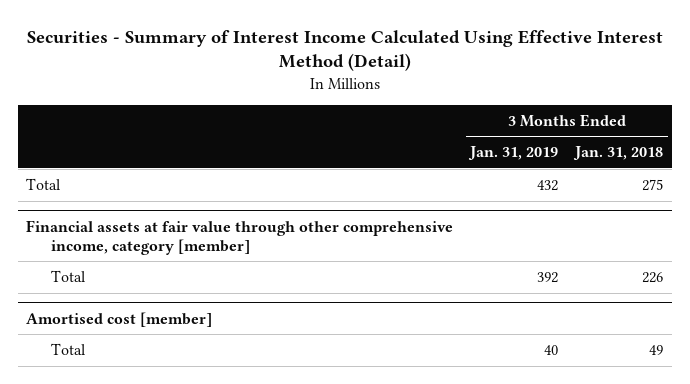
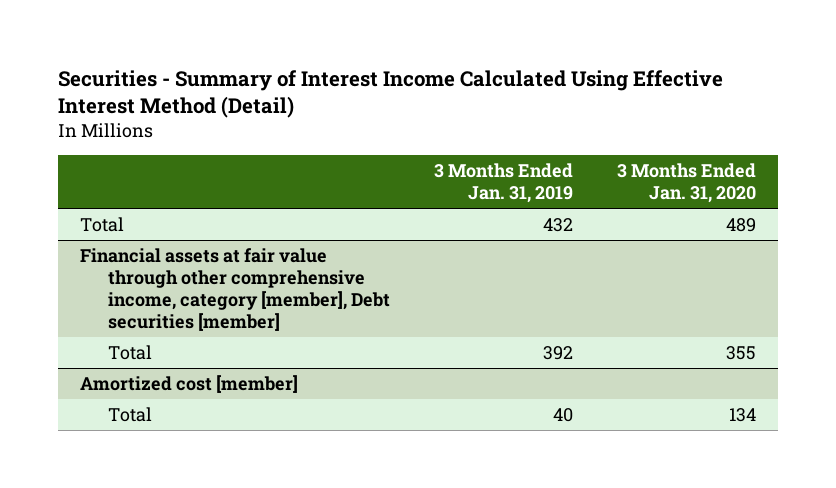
- | 3 Months Ended Jan. 31, 2019 | 3 Months Ended Jan. 31, 2018
+ | 3 Months Ended Jan. 31, 2019 | 3 Months Ended Jan. 31, 2020
- Financial assets at fair value through other comprehensive income, category [member]
+ Financial assets at fair value through other comprehensive income, category [member], Debt securities [member]
- Amortised cost [member]
+ Amortized cost [member]

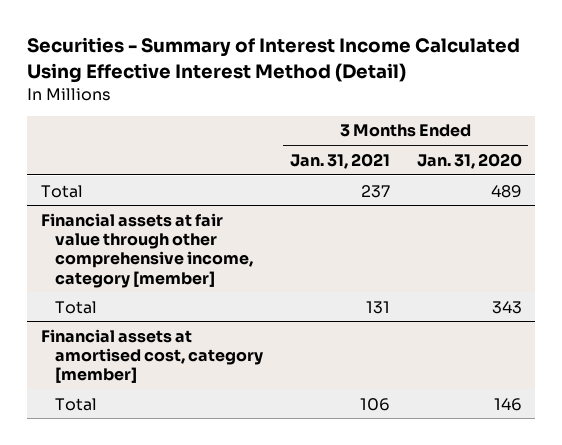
- | 3 Months Ended Jan. 31, 2019 | 3 Months Ended Jan. 31, 2020
+ | 3 Months Ended Jan. 31, 2021 | 3 Months Ended Jan. 31, 2020
- Financial assets at fair value through other comprehensive income, category [member], Debt securities [member]
- Total | 392 | 355
- Amortized cost [member]
- Total | 40 | 134
+ Financial assets at fair value through other comprehensive income, category [member]
+ Total | 131 | 343
+ Financial assets at amortised cost, category [member]
+ Total | 106 | 146

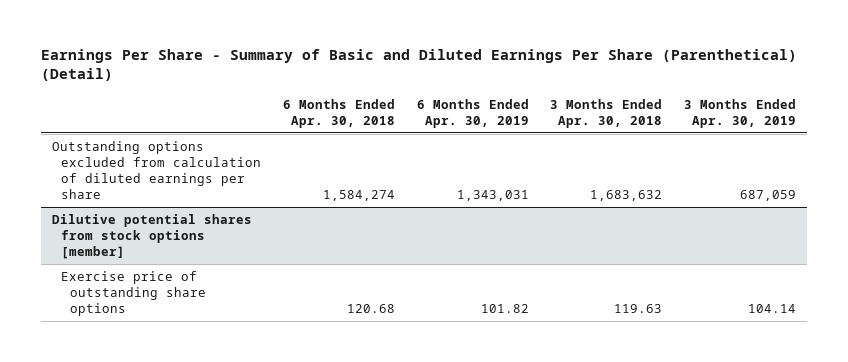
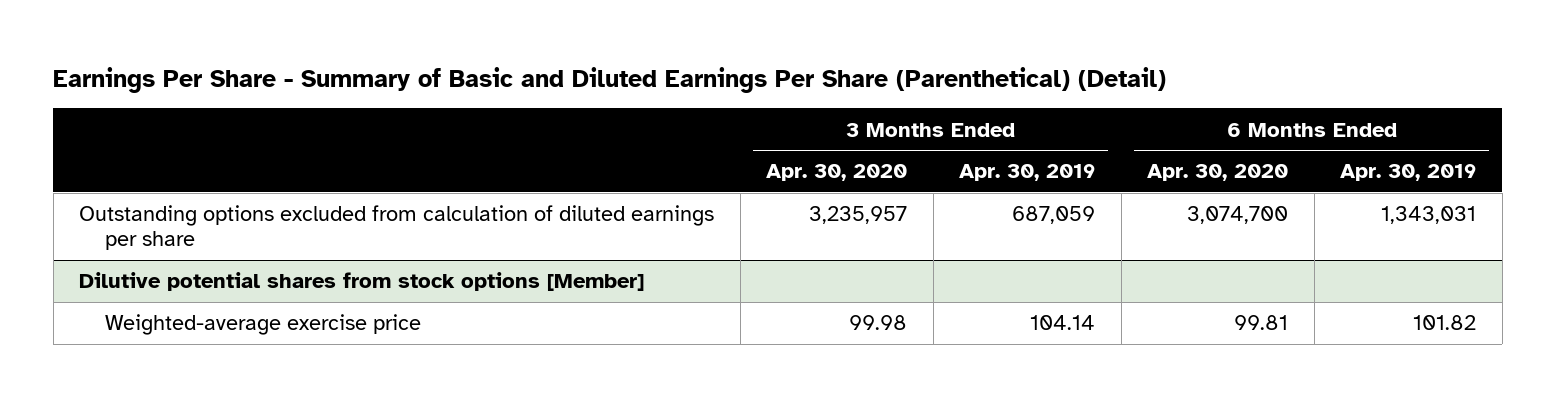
- | 6 Months Ended Apr. 30, 2018 | 6 Months Ended Apr. 30, 2019 | 3 Months Ended Apr. 30, 2018 | 3 Months Ended Apr. 30, 2019
+ | 3 Months Ended Apr. 30, 2020 | 3 Months Ended Apr. 30, 2019 | 6 Months Ended Apr. 30, 2020 | 6 Months Ended Apr. 30, 2019
- Dilutive potential shares from stock options [member]
- Exercise price of outstanding share options | 120.68 | 101.82 | 119.63 | 104.14
+ Dilutive potential shares from stock options [Member]
+ Weighted-average exercise price | 99.98 | 104.14 | 99.81 | 101.82

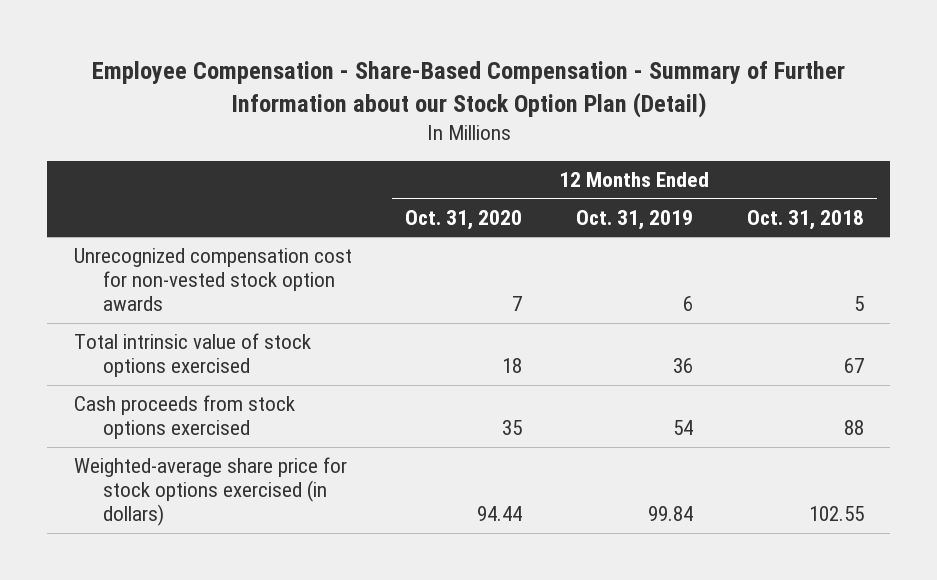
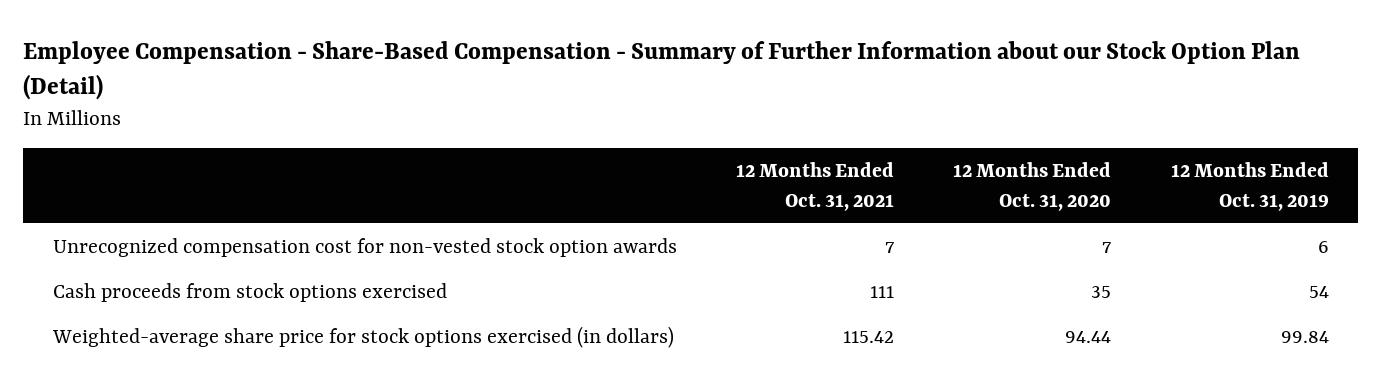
- | 12 Months Ended Oct. 31, 2020 | 12 Months Ended Oct. 31, 2019 | 12 Months Ended Oct. 31, 2018
+ | 12 Months Ended Oct. 31, 2021 | 12 Months Ended Oct. 31, 2020 | 12 Months Ended Oct. 31, 2019
- Total intrinsic value of stock options exercised | 18 | 36 | 67

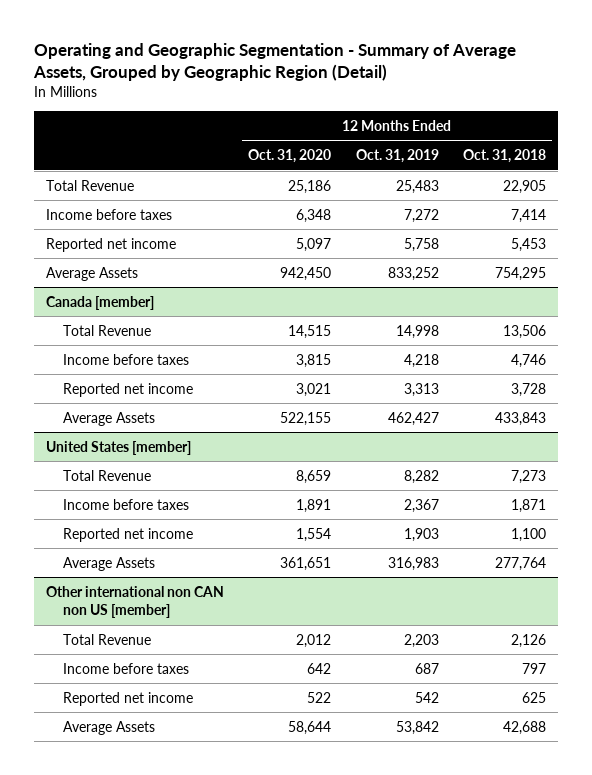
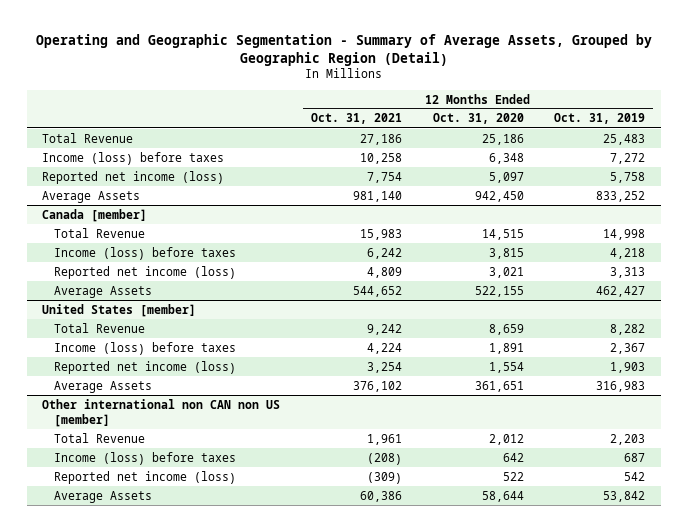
- | 12 Months Ended Oct. 31, 2020 | 12 Months Ended Oct. 31, 2019 | 12 Months Ended Oct. 31, 2018
+ | 12 Months Ended Oct. 31, 2021 | 12 Months Ended Oct. 31, 2020 | 12 Months Ended Oct. 31, 2019
- Income before taxes | 6,348 | 7,272 | 7,414
- Reported net income | 5,097 | 5,758 | 5,453
+ Income (loss) before taxes | 10,258 | 6,348 | 7,272
+ Reported net income (loss) | 7,754 | 5,097 | 5,758
@ Canada [member]
- Income before taxes | 3,815 | 4,218 | 4,746
- Reported net income | 3,021 | 3,313 | 3,728
+ Income (loss) before taxes | 6,242 | 3,815 | 4,218
+ Reported net income (loss) | 4,809 | 3,021 | 3,313
@ United States [member]
- Income before taxes | 1,891 | 2,367 | 1,871
- Reported net income | 1,554 | 1,903 | 1,100
+ Income (loss) before taxes | 4,224 | 1,891 | 2,367
+ Reported net income (loss) | 3,254 | 1,554 | 1,903
@ Other international non CAN non US [member]
- Income before taxes | 642 | 687 | 797
- Reported net income | 522 | 542 | 625
+ Income (loss) before taxes | (208) | 642 | 687
+ Reported net income (loss) | (309) | 522 | 542

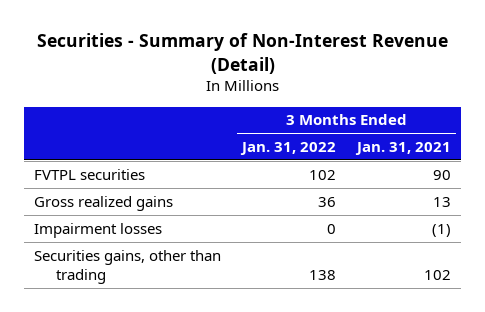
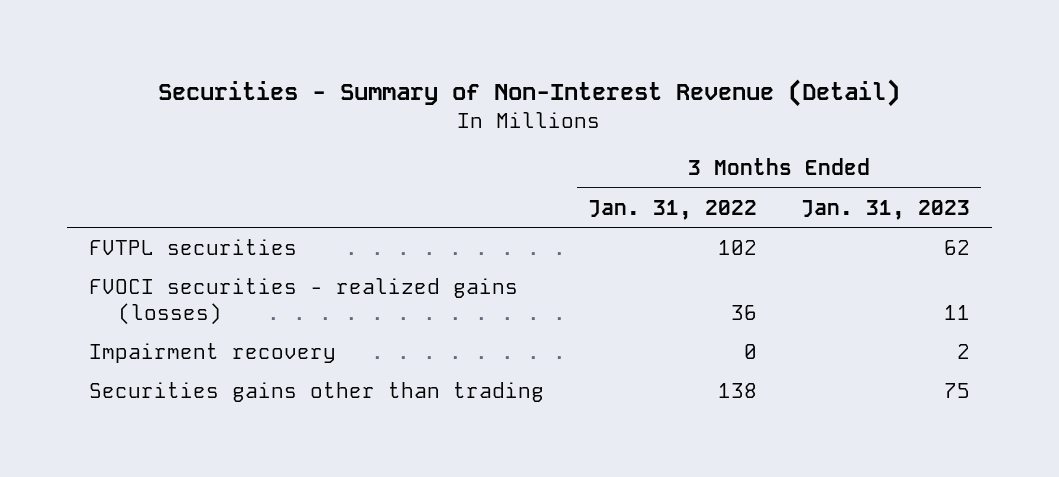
- | 3 Months Ended Jan. 31, 2022 | 3 Months Ended Jan. 31, 2021
+ | 3 Months Ended Jan. 31, 2022 | 3 Months Ended Jan. 31, 2023
- Gross realized gains | 36 | 13
- Impairment losses | 0 | (1)
- Securities gains, other than trading | 138 | 102
+ FVOCI securities - realized gains (losses) | 36 | 11
+ Impairment recovery | 0 | 2
+ Securities gains other than trading | 138 | 75

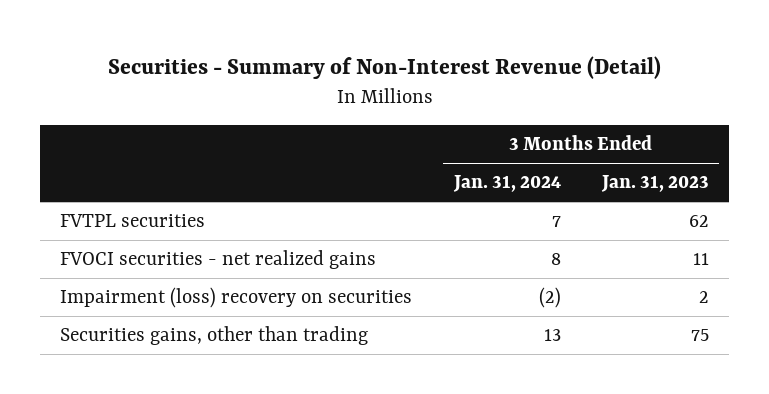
- | 3 Months Ended Jan. 31, 2022 | 3 Months Ended Jan. 31, 2023
+ | 3 Months Ended Jan. 31, 2024 | 3 Months Ended Jan. 31, 2023
- FVOCI securities - realized gains (losses) | 36 | 11
- Impairment recovery | 0 | 2
- Securities gains other than trading | 138 | 75
+ FVOCI securities - net realized gains | 8 | 11
+ Impairment (loss) recovery on securities | (2) | 2
+ Securities gains, other than trading | 13 | 75

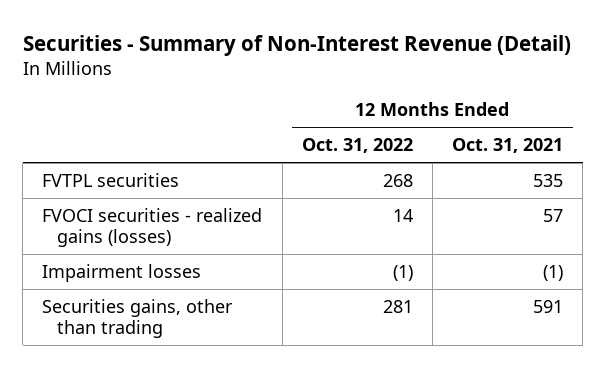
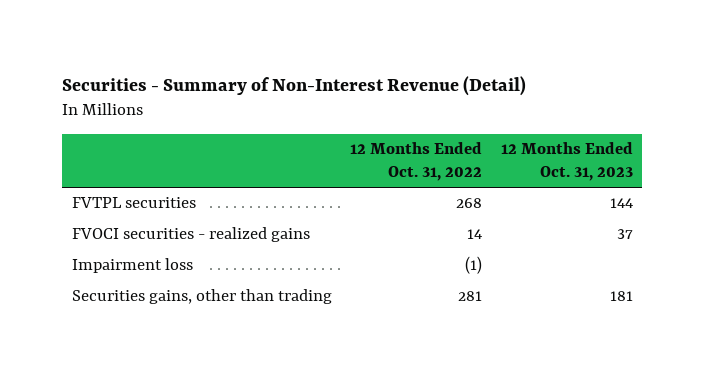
- | 12 Months Ended Oct. 31, 2022 | 12 Months Ended Oct. 31, 2021
+ | 12 Months Ended Oct. 31, 2022 | 12 Months Ended Oct. 31, 2023
- FVOCI securities - realized gains (losses) | 14 | 57
- Impairment losses | (1) | (1)
+ FVOCI securities - realized gains | 14 | 37
+ Impairment loss | (1) |

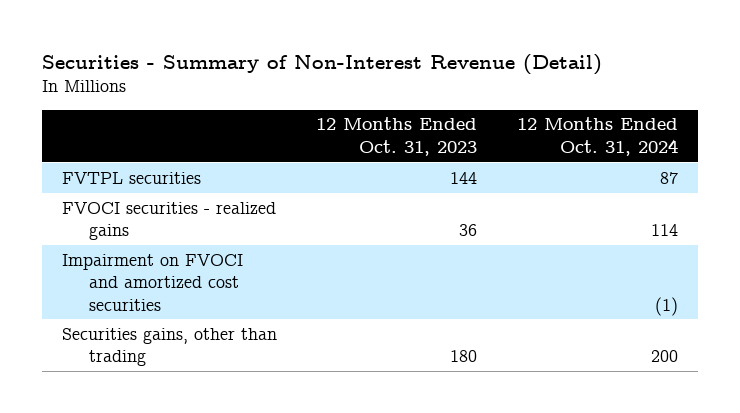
- | 12 Months Ended Oct. 31, 2022 | 12 Months Ended Oct. 31, 2023
+ | 12 Months Ended Oct. 31, 2023 | 12 Months Ended Oct. 31, 2024
- FVOCI securities - realized gains | 14 | 37
- Impairment loss | (1) |
- Securities gains, other than trading | 281 | 181
+ FVOCI securities - realized gains | 36 | 114
+ Impairment on FVOCI and amortized cost securities | | (1)
+ Securities gains, other than trading | 180 | 200

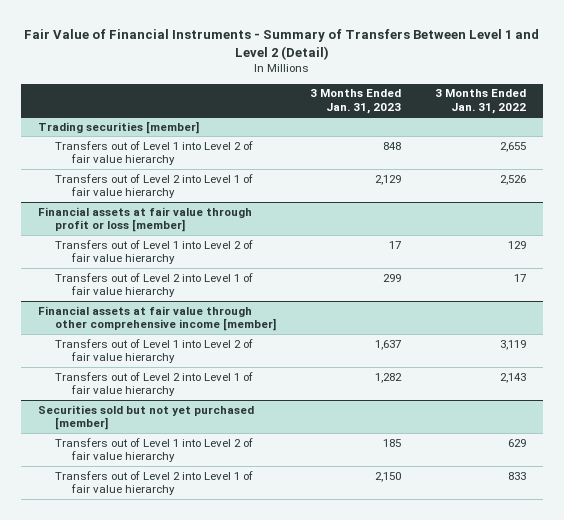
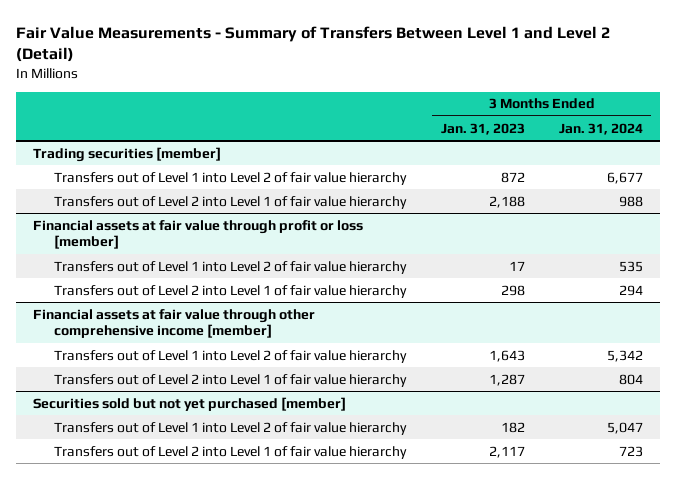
- Fair Value of Financial Instruments - Summary of Transfers Between Level 1 and Level 2 (Detail)
+ Fair Value Measurements - Summary of Transfers Between Level 1 and Level 2 (Detail)
- | 3 Months Ended Jan. 31, 2023 | 3 Months Ended Jan. 31, 2022
+ | 3 Months Ended Jan. 31, 2023 | 3 Months Ended Jan. 31, 2024
@ Trading securities [member]
- Transfers out of Level 1 into Level 2 of fair value hierarchy | 848 | 2,655
- Transfers out of Level 2 into Level 1 of fair value hierarchy | 2,129 | 2,526
+ Transfers out of Level 1 into Level 2 of fair value hierarchy | 872 | 6,677
+ Transfers out of Level 2 into Level 1 of fair value hierarchy | 2,188 | 988
@ Financial assets at fair value through profit or loss [member]
- Transfers out of Level 2 into Level 1 of fair value hierarchy | 299 | 17
+ Transfers out of Level 2 into Level 1 of fair value hierarchy | 298 | 294
@ Financial assets at fair value through other comprehensive income [member]
- Transfers out of Level 1 into Level 2 of fair value hierarchy | 1,637 | 3,119
- Transfers out of Level 2 into Level 1 of fair value hierarchy | 1,282 | 2,143
+ Transfers out of Level 1 into Level 2 of fair value hierarchy | 1,643 | 5,342
+ Transfers out of Level 2 into Level 1 of fair value hierarchy | 1,287 | 804
@ Securities sold but not yet purchased [member]
- Transfers out of Level 1 into Level 2 of fair value hierarchy | 185 | 629
- Transfers out of Level 2 into Level 1 of fair value hierarchy | 2,150 | 833
+ Transfers out of Level 1 into Level 2 of fair value hierarchy | 182 | 5,047
+ Transfers out of Level 2 into Level 1 of fair value hierarchy | 2,117 | 723

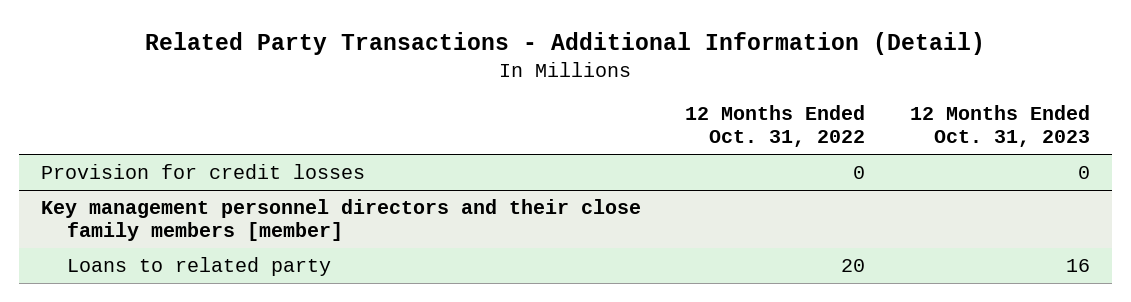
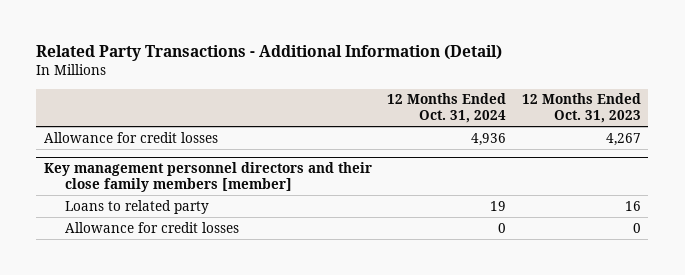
- | 12 Months Ended Oct. 31, 2022 | 12 Months Ended Oct. 31, 2023
+ | 12 Months Ended Oct. 31, 2024 | 12 Months Ended Oct. 31, 2023
- Provision for credit losses | 0 | 0
+ Allowance for credit losses | 4,936 | 4,267
@ Key management personnel directors and their close family members [member]
+ Allowance for credit losses | 0 | 0

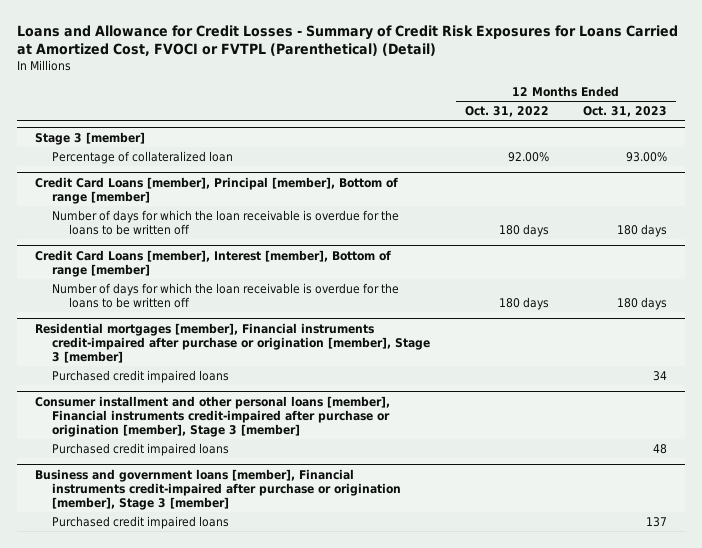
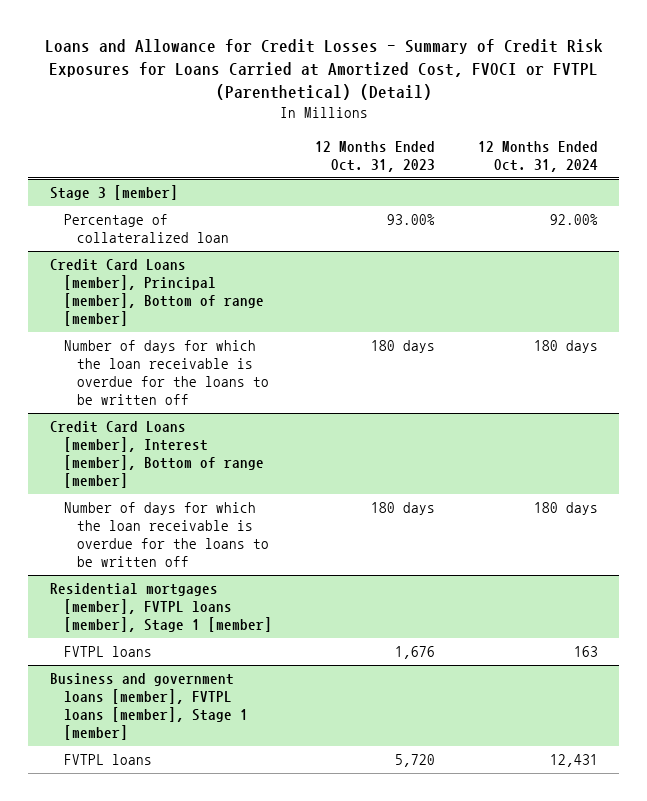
- | 12 Months Ended Oct. 31, 2022 | 12 Months Ended Oct. 31, 2023
+ | 12 Months Ended Oct. 31, 2023 | 12 Months Ended Oct. 31, 2024
- Residential mortgages [member], Financial instruments credit-impaired after purchase or origination [member], Stage 3 [member]
- Purchased credit impaired loans | | 34
- Consumer installment and other personal loans [member], Financial instruments credit-impaired after purchase or origination [member], Stage 3 [member]
- Purchased credit impaired loans | | 48
- Business and government loans [member], Financial instruments credit-impaired after purchase or origination [member], Stage 3 [member]
- Purchased credit impaired loans | | 137
+ Residential mortgages [member], FVTPL loans [member], Stage 1 [member]
+ FVTPL loans | 1,676 | 163
+ Business and government loans [member], FVTPL loans [member], Stage 1 [member]
+ FVTPL loans | 5,720 | 12,431

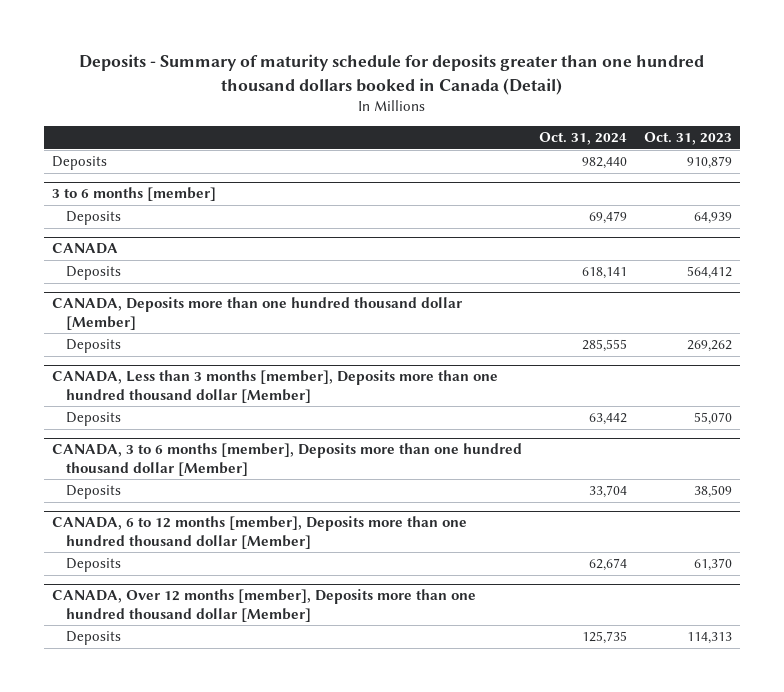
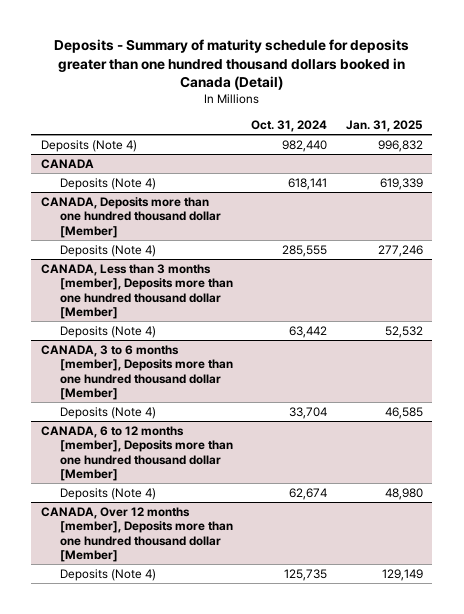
- | Oct. 31, 2024 | Oct. 31, 2023
+ | Oct. 31, 2024 | Jan. 31, 2025
- Deposits | 982,440 | 910,879
- 3 to 6 months [member]
- Deposits | 69,479 | 64,939
+ Deposits (Note 4) | 982,440 | 996,832
@ CANADA
- Deposits | 618,141 | 564,412
+ Deposits (Note 4) | 618,141 | 619,339
@ CANADA, Deposits more than one hundred thousand dollar [Member]
- Deposits | 285,555 | 269,262
+ Deposits (Note 4) | 285,555 | 277,246
@ CANADA, Less than 3 months [member], Deposits more than one hundred thousand dollar [Member]
- Deposits | 63,442 | 55,070
+ Deposits (Note 4) | 63,442 | 52,532
@ CANADA, 3 to 6 months [member], Deposits more than one hundred thousand dollar [Member]
- Deposits | 33,704 | 38,509
+ Deposits (Note 4) | 33,704 | 46,585
@ CANADA, 6 to 12 months [member], Deposits more than one hundred thousand dollar [Member]
- Deposits | 62,674 | 61,370
+ Deposits (Note 4) | 62,674 | 48,980
@ CANADA, Over 12 months [member], Deposits more than one hundred thousand dollar [Member]
- Deposits | 125,735 | 114,313
+ Deposits (Note 4) | 125,735 | 129,149

